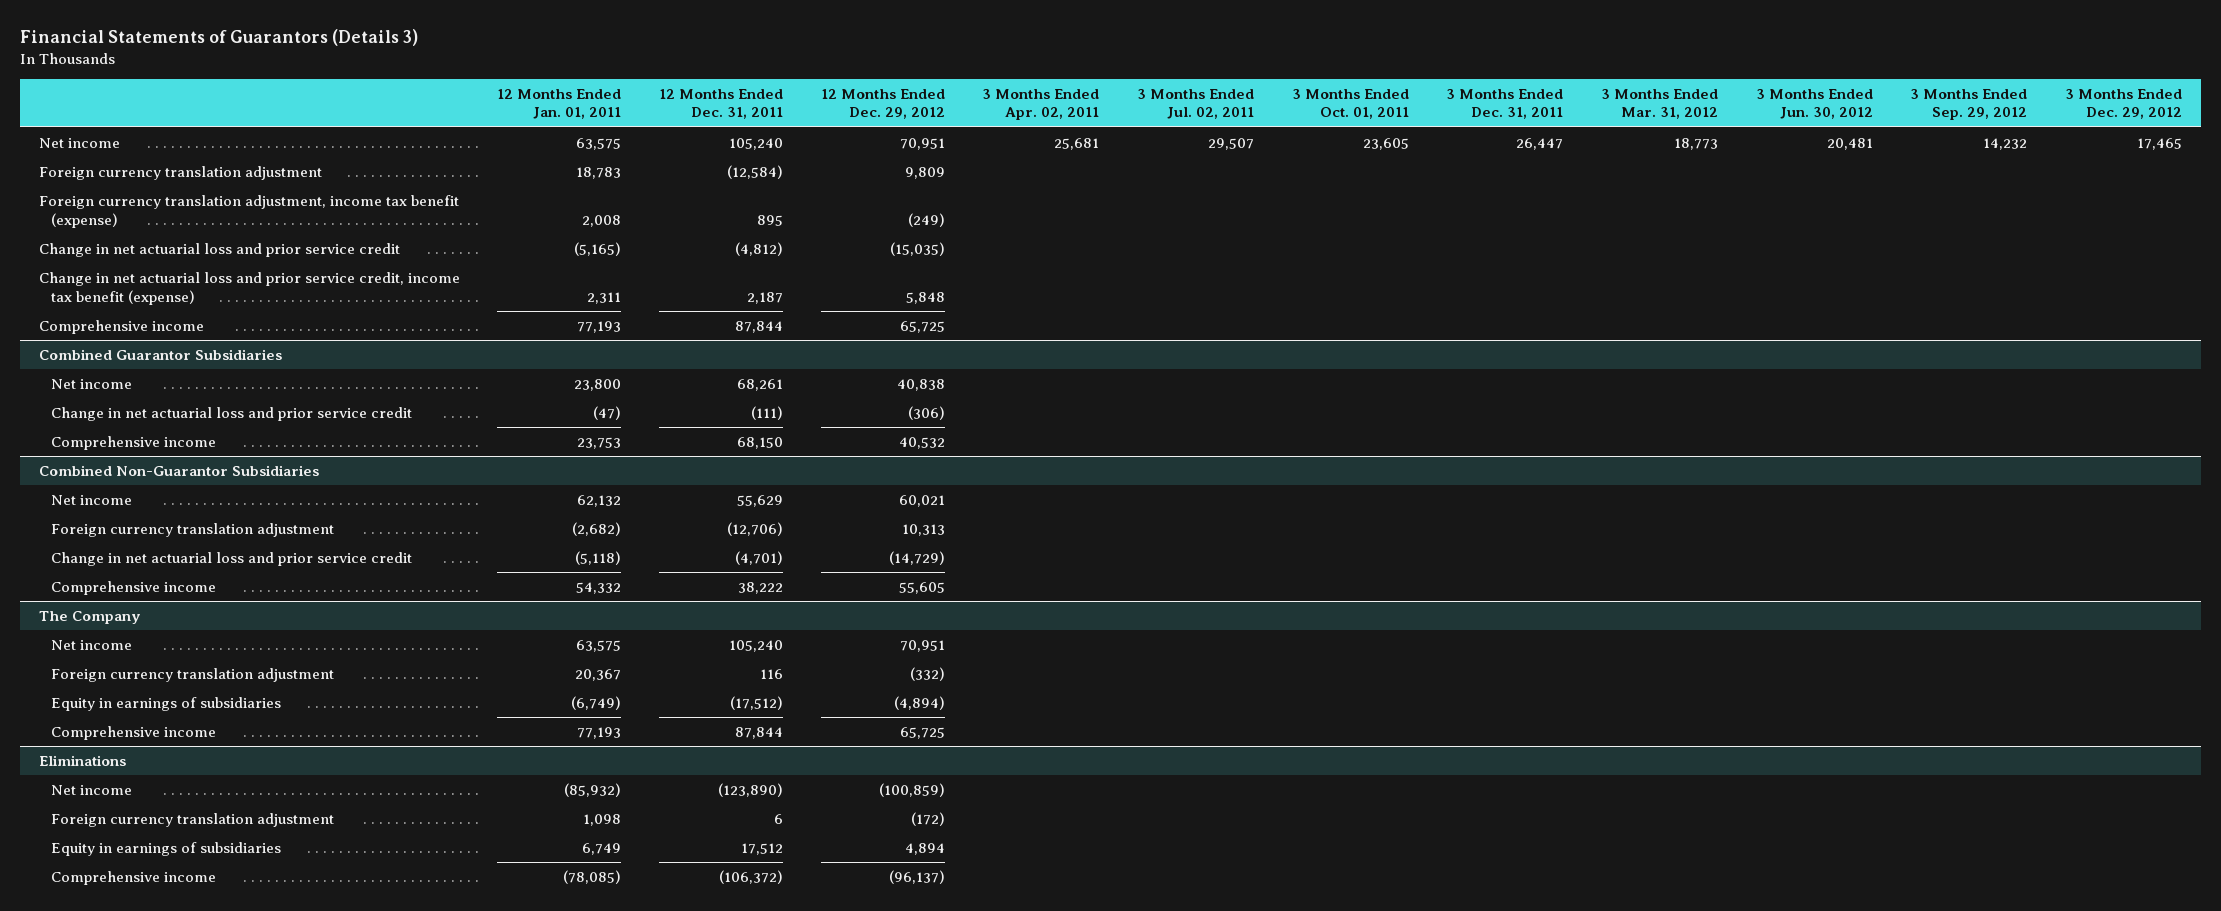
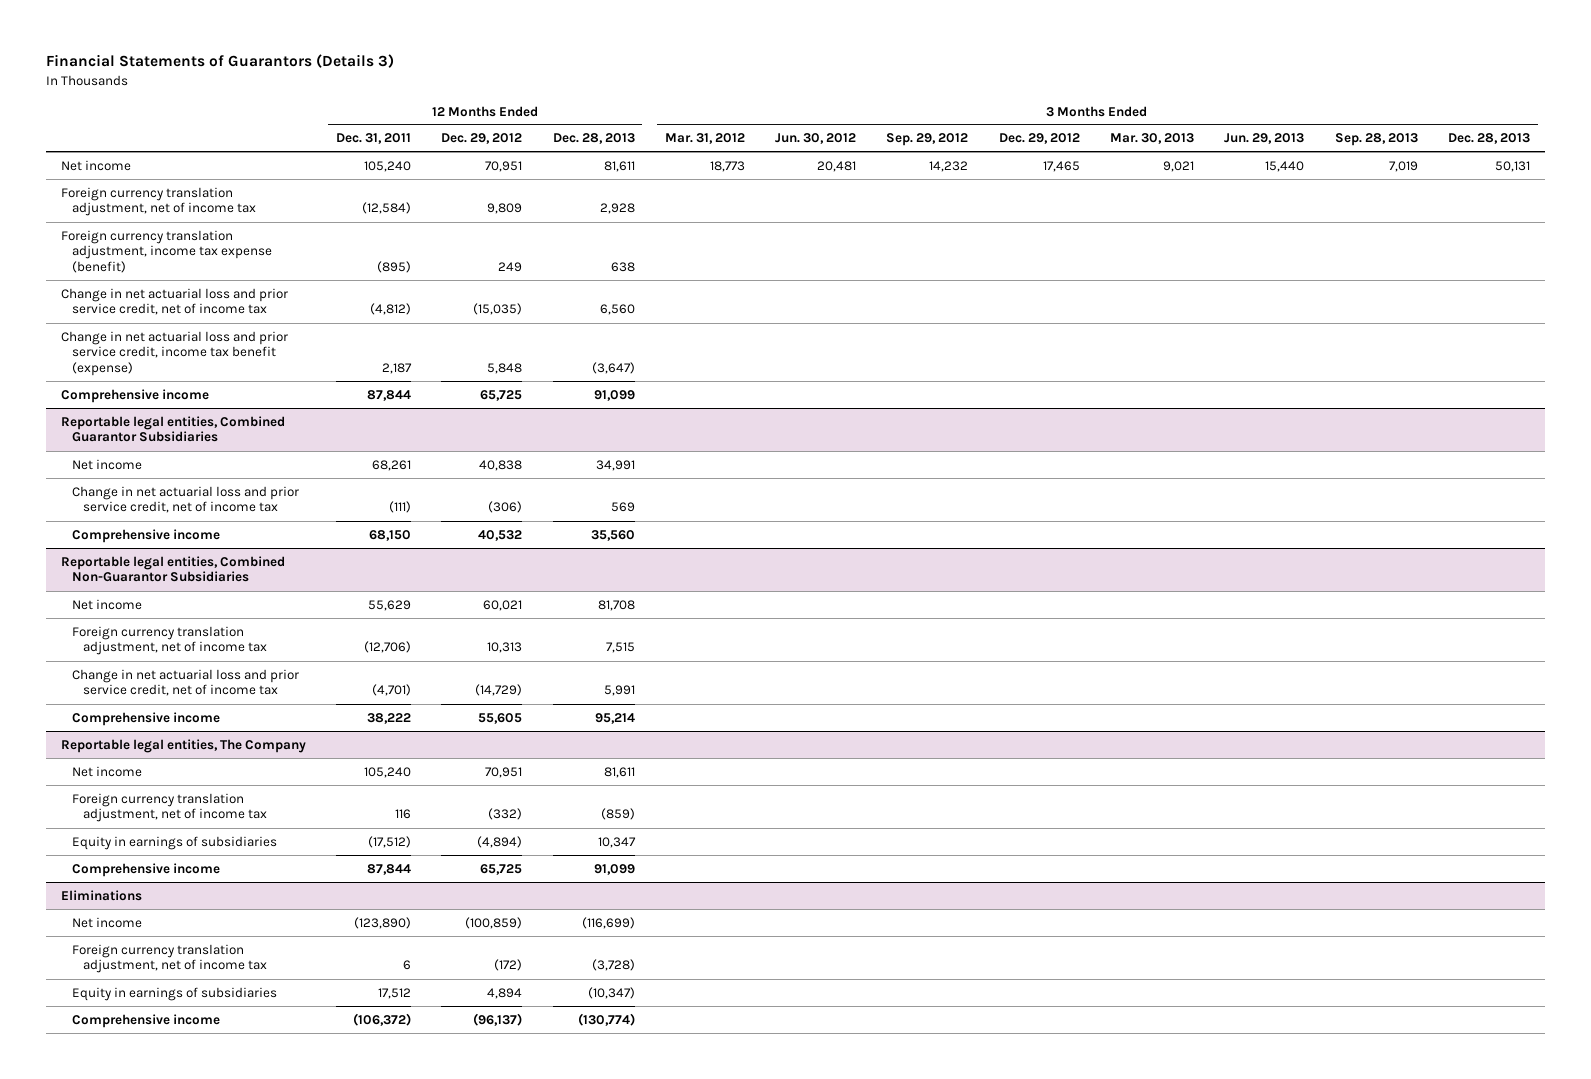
- | 12 Months Ended Jan. 01, 2011 | 12 Months Ended Dec. 31, 2011 | 12 Months Ended Dec. 29, 2012 | 3 Months Ended Apr. 02, 2011 | 3 Months Ended Jul. 02, 2011 | 3 Months Ended Oct. 01, 2011 | 3 Months Ended Dec. 31, 2011 | 3 Months Ended Mar. 31, 2012 | 3 Months Ended Jun. 30, 2012 | 3 Months Ended Sep. 29, 2012 | 3 Months Ended Dec. 29, 2012
+ | 12 Months Ended Dec. 31, 2011 | 12 Months Ended Dec. 29, 2012 | 12 Months Ended Dec. 28, 2013 | 3 Months Ended Mar. 31, 2012 | 3 Months Ended Jun. 30, 2012 | 3 Months Ended Sep. 29, 2012 | 3 Months Ended Dec. 29, 2012 | 3 Months Ended Mar. 30, 2013 | 3 Months Ended Jun. 29, 2013 | 3 Months Ended Sep. 28, 2013 | 3 Months Ended Dec. 28, 2013
- Foreign currency translation adjustment | 18,783 | (12,584) | 9,809 | | | | | | | |
- Foreign currency translation adjustment, income tax benefit (expense) | 2,008 | 895 | (249) | | | | | | | |
- Change in net actuarial loss and prior service credit | (5,165) | (4,812) | (15,035) | | | | | | | |
+ Foreign currency translation adjustment, net of income tax | (12,584) | 9,809 | 2,928 | | | | | | | |
+ Foreign currency translation adjustment, income tax expense (benefit) | (895) | 249 | 638 | | | | | | | |
+ Change in net actuarial loss and prior service credit, net of income tax | (4,812) | (15,035) | 6,560 | | | | | | | |
- Combined Guarantor Subsidiaries
+ Reportable legal entities, Combined Guarantor Subsidiaries
- Change in net actuarial loss and prior service credit | (47) | (111) | (306) | | | | | | | |
+ Change in net actuarial loss and prior service credit, net of income tax | (111) | (306) | 569 | | | | | | | |
- Combined Non-Guarantor Subsidiaries
+ Reportable legal entities, Combined Non-Guarantor Subsidiaries
- Foreign currency translation adjustment | (2,682) | (12,706) | 10,313 | | | | | | | |
- Change in net actuarial loss and prior service credit | (5,118) | (4,701) | (14,729) | | | | | | | |
+ Foreign currency translation adjustment, net of income tax | (12,706) | 10,313 | 7,515 | | | | | | | |
+ Change in net actuarial loss and prior service credit, net of income tax | (4,701) | (14,729) | 5,991 | | | | | | | |
- The Company
+ Reportable legal entities, The Company
- Foreign currency translation adjustment | 20,367 | 116 | (332) | | | | | | | |
+ Foreign currency translation adjustment, net of income tax | 116 | (332) | (859) | | | | | | | |
@ Eliminations
- Foreign currency translation adjustment | 1,098 | 6 | (172) | | | | | | | |
+ Foreign currency translation adjustment, net of income tax | 6 | (172) | (3,728) | | | | | | | |

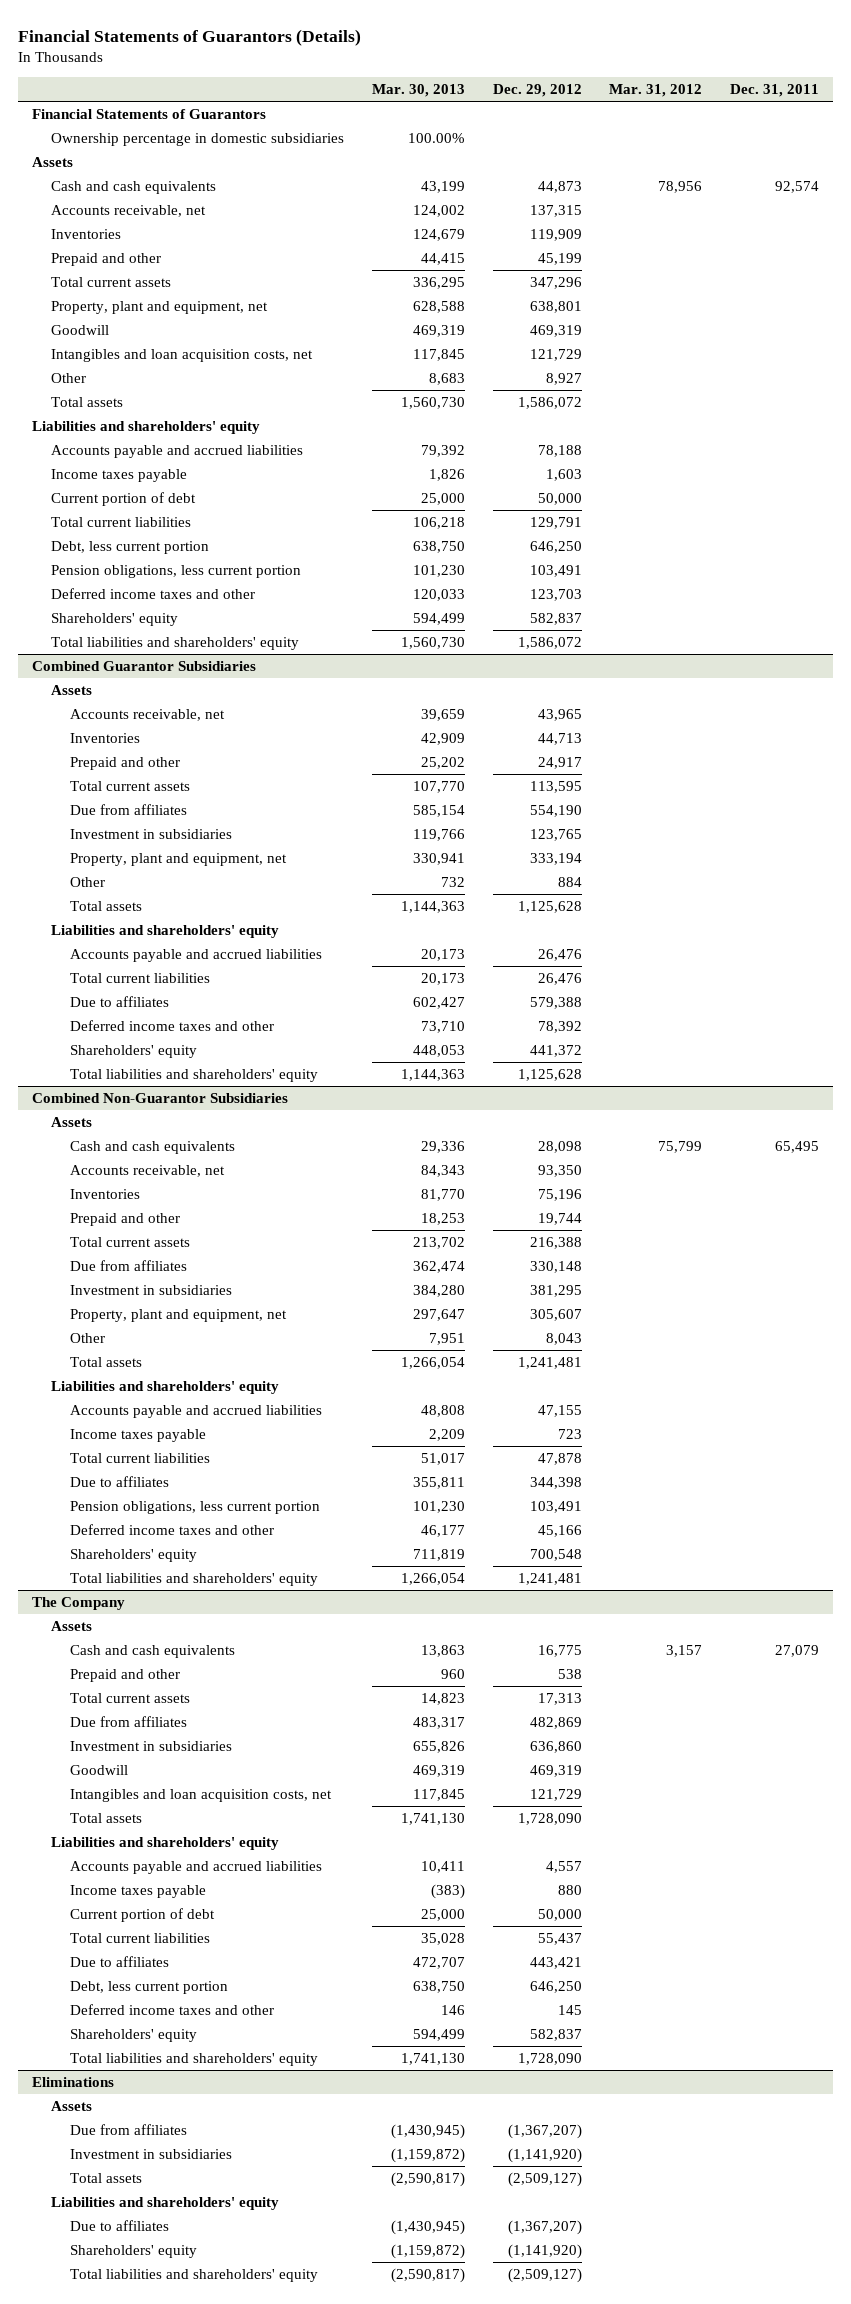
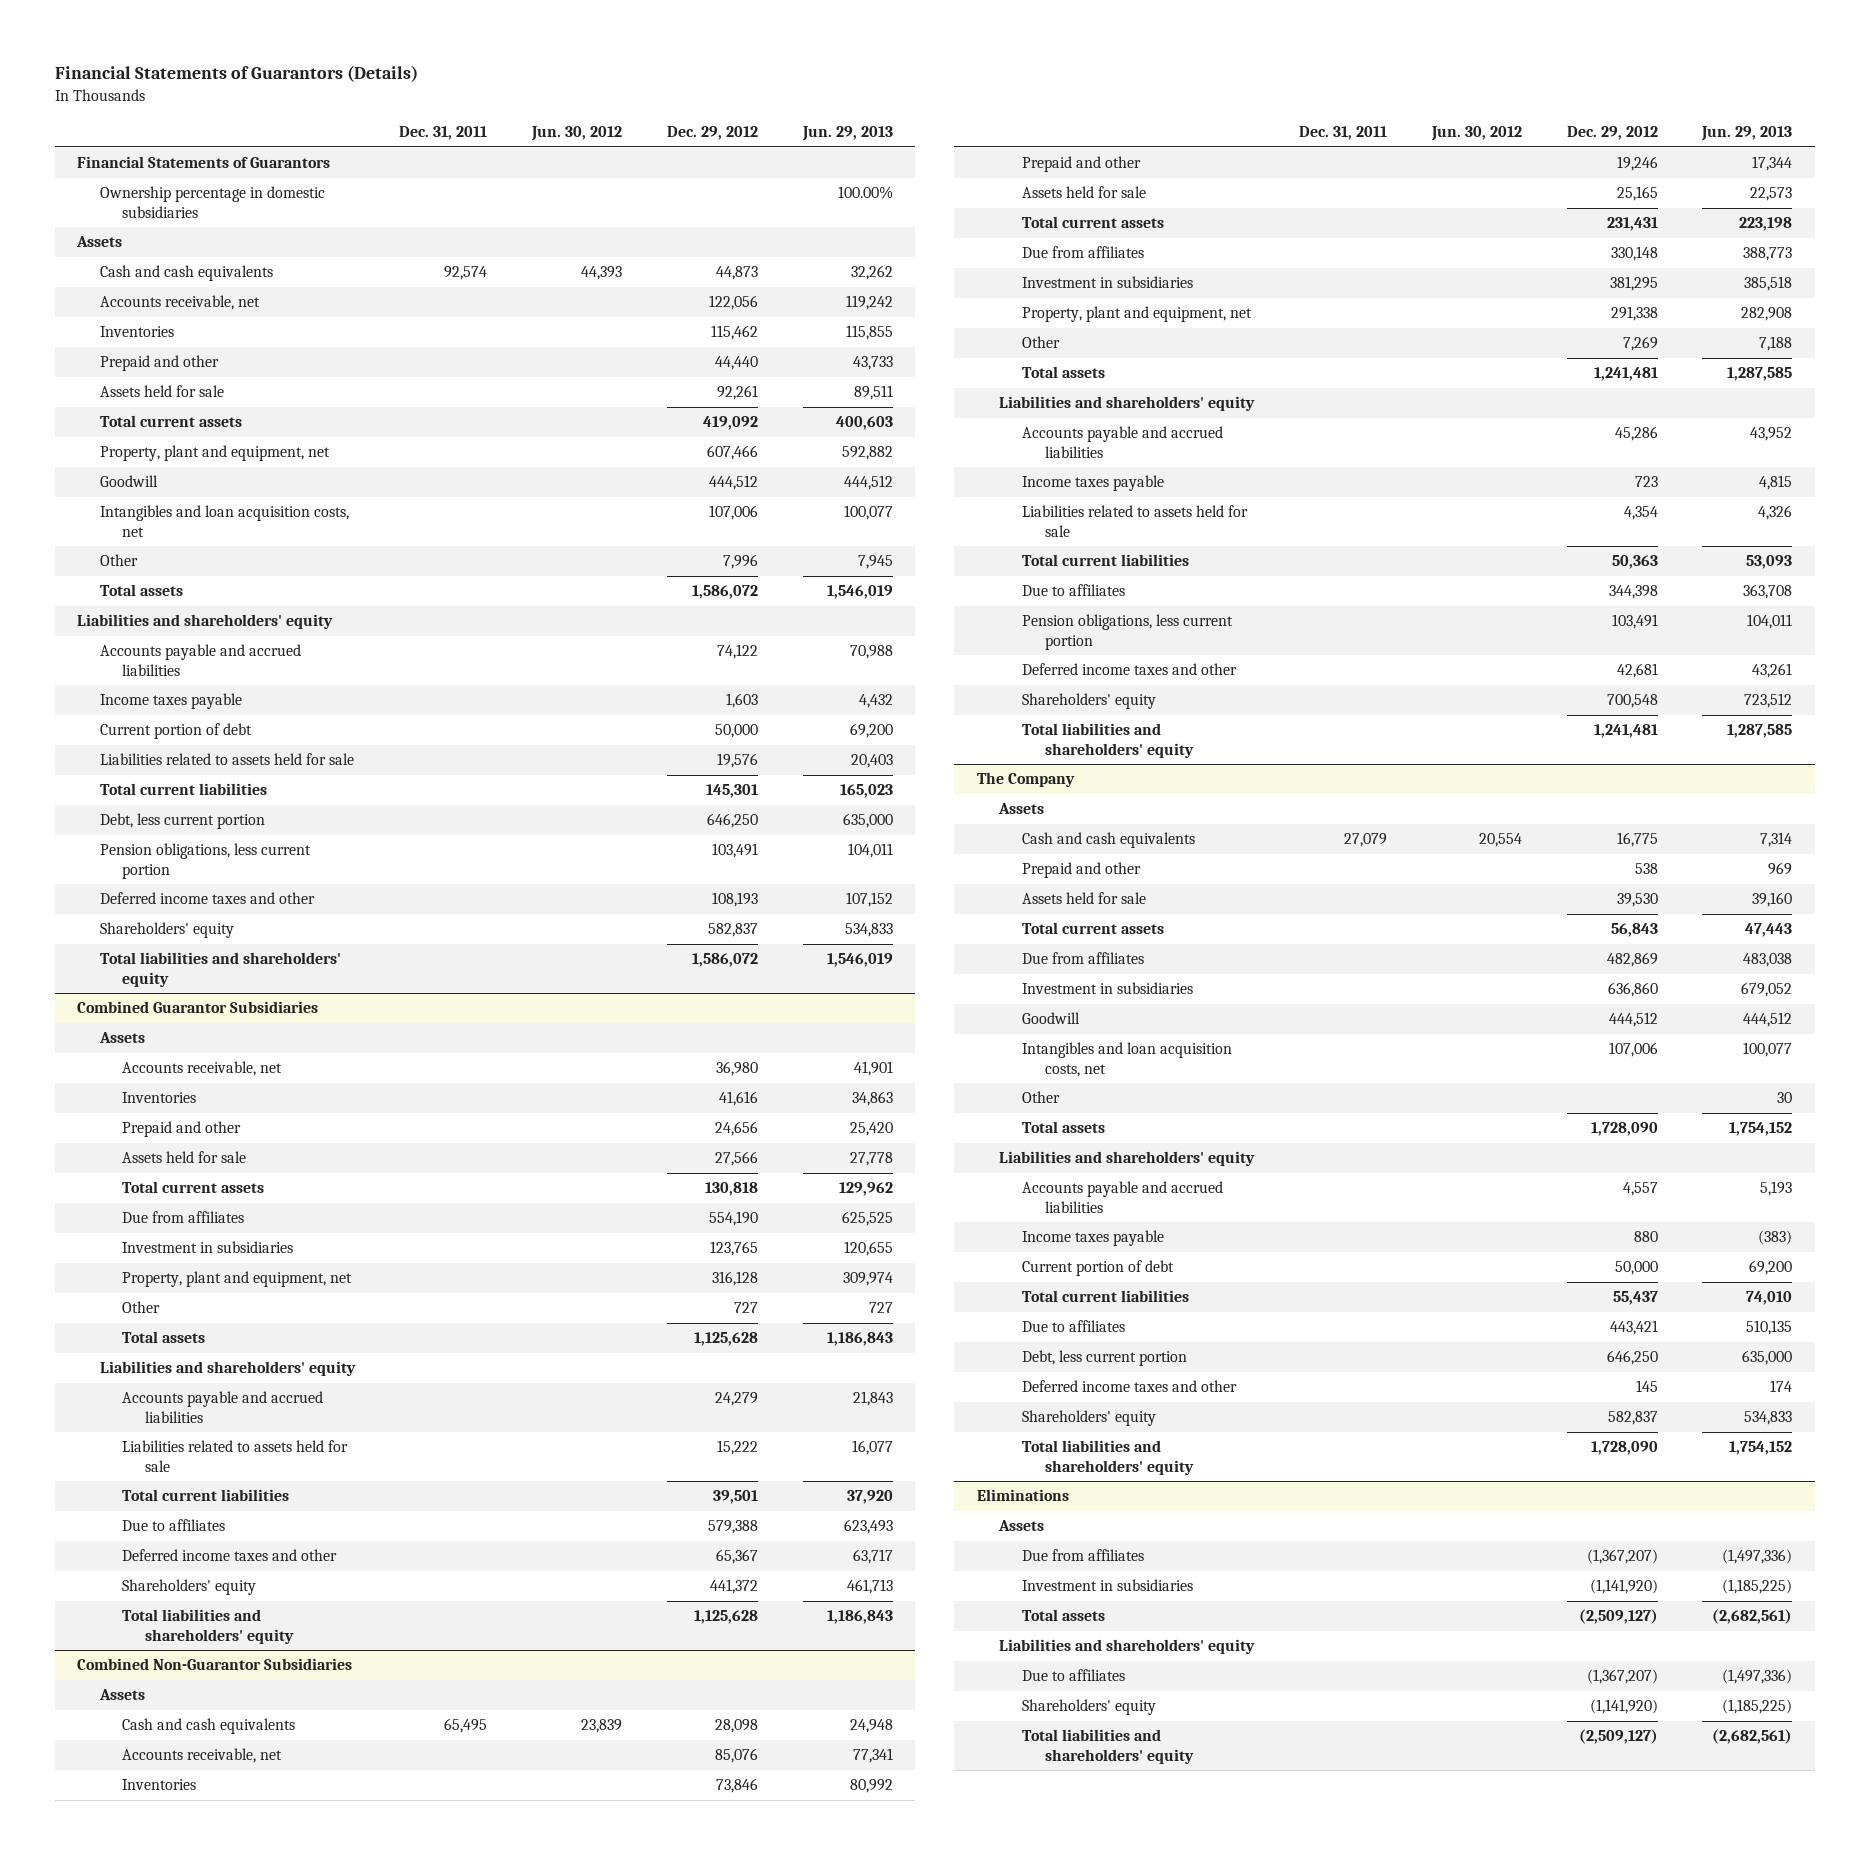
- | Mar. 30, 2013 | Dec. 29, 2012 | Mar. 31, 2012 | Dec. 31, 2011
+ | Dec. 31, 2011 | Jun. 30, 2012 | Dec. 29, 2012 | Jun. 29, 2013
- Accounts receivable, net | 124,002 | 137,315 | |
- Inventories | 124,679 | 119,909 | |
- Prepaid and other | 44,415 | 45,199 | |
- Total current assets | 336,295 | 347,296 | |
- Property, plant and equipment, net | 628,588 | 638,801 | |
- Goodwill | 469,319 | 469,319 | |
- Intangibles and loan acquisition costs, net | 117,845 | 121,729 | |
- Other | 8,683 | 8,927 | |
+ Accounts receivable, net | | | 122,056 | 119,242
+ Inventories | | | 115,462 | 115,855
+ Prepaid and other | | | 44,440 | 43,733
+ Assets held for sale | | | 92,261 | 89,511
+ Total current assets | | | 419,092 | 400,603
+ Property, plant and equipment, net | | | 607,466 | 592,882
+ Goodwill | | | 444,512 | 444,512
+ Intangibles and loan acquisition costs, net | | | 107,006 | 100,077
+ Other | | | 7,996 | 7,945
- Accounts payable and accrued liabilities | 79,392 | 78,188 | |
+ Accounts payable and accrued liabilities | | | 74,122 | 70,988
- Total current liabilities | 106,218 | 129,791 | |
+ Liabilities related to assets held for sale | | | 19,576 | 20,403
+ Total current liabilities | | | 145,301 | 165,023
- Deferred income taxes and other | 120,033 | 123,703 | |
+ Deferred income taxes and other | | | 108,193 | 107,152
@ Combined Guarantor Subsidiaries
- Accounts receivable, net | 39,659 | 43,965 | |
- Inventories | 42,909 | 44,713 | |
- Prepaid and other | 25,202 | 24,917 | |
- Total current assets | 107,770 | 113,595 | |
+ Accounts receivable, net | | | 36,980 | 41,901
+ Inventories | | | 41,616 | 34,863
+ Prepaid and other | | | 24,656 | 25,420
+ Assets held for sale | | | 27,566 | 27,778
+ Total current assets | | | 130,818 | 129,962
- Property, plant and equipment, net | 330,941 | 333,194 | |
- Other | 732 | 884 | |
+ Property, plant and equipment, net | | | 316,128 | 309,974
+ Other | | | 727 | 727
- Accounts payable and accrued liabilities | 20,173 | 26,476 | |
- Total current liabilities | 20,173 | 26,476 | |
+ Accounts payable and accrued liabilities | | | 24,279 | 21,843
+ Liabilities related to assets held for sale | | | 15,222 | 16,077
+ Total current liabilities | | | 39,501 | 37,920
- Deferred income taxes and other | 73,710 | 78,392 | |
+ Deferred income taxes and other | | | 65,367 | 63,717
@ Combined Non-Guarantor Subsidiaries
- Accounts receivable, net | 84,343 | 93,350 | |
- Inventories | 81,770 | 75,196 | |
- Prepaid and other | 18,253 | 19,744 | |
- Total current assets | 213,702 | 216,388 | |
+ Accounts receivable, net | | | 85,076 | 77,341
+ Inventories | | | 73,846 | 80,992
+ Prepaid and other | | | 19,246 | 17,344
+ Assets held for sale | | | 25,165 | 22,573
+ Total current assets | | | 231,431 | 223,198
- Property, plant and equipment, net | 297,647 | 305,607 | |
- Other | 7,951 | 8,043 | |
+ Property, plant and equipment, net | | | 291,338 | 282,908
+ Other | | | 7,269 | 7,188
- Accounts payable and accrued liabilities | 48,808 | 47,155 | |
+ Accounts payable and accrued liabilities | | | 45,286 | 43,952
- Total current liabilities | 51,017 | 47,878 | |
+ Liabilities related to assets held for sale | | | 4,354 | 4,326
+ Total current liabilities | | | 50,363 | 53,093
- Deferred income taxes and other | 46,177 | 45,166 | |
+ Deferred income taxes and other | | | 42,681 | 43,261
@ The Company
- Total current assets | 14,823 | 17,313 | |
+ Assets held for sale | | | 39,530 | 39,160
+ Total current assets | | | 56,843 | 47,443
- Goodwill | 469,319 | 469,319 | |
- Intangibles and loan acquisition costs, net | 117,845 | 121,729 | |
+ Goodwill | | | 444,512 | 444,512
+ Intangibles and loan acquisition costs, net | | | 107,006 | 100,077
+ Other | | | | 30

